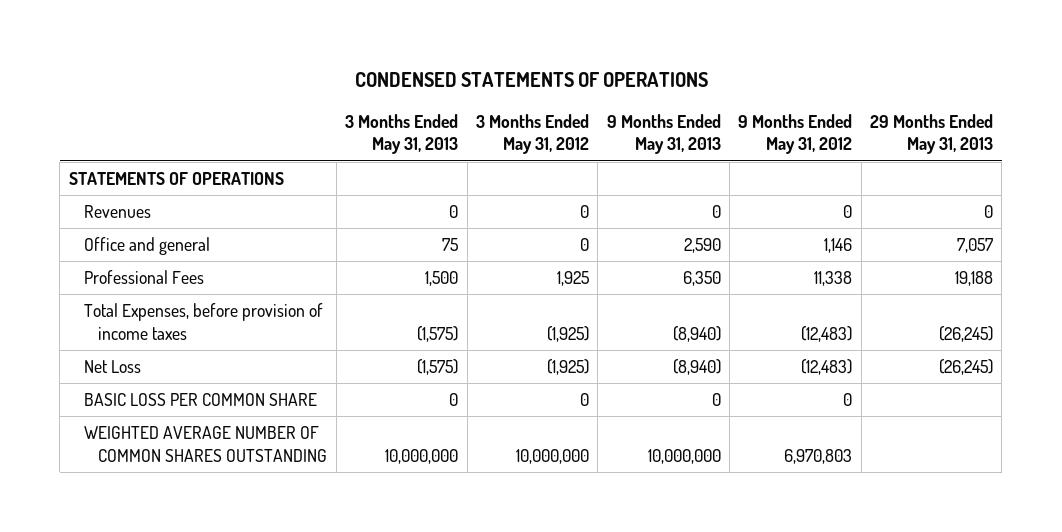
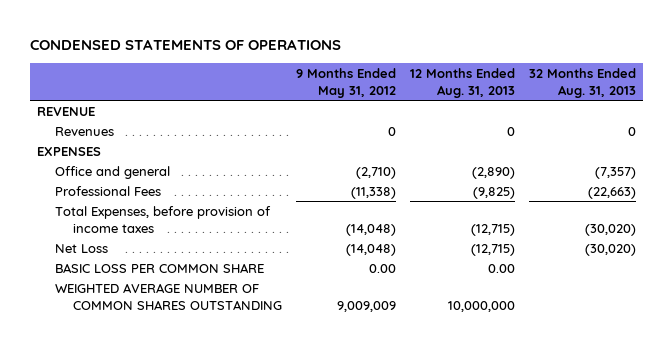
- | 3 Months Ended May 31, 2013 | 3 Months Ended May 31, 2012 | 9 Months Ended May 31, 2013 | 9 Months Ended May 31, 2012 | 29 Months Ended May 31, 2013
+ | 9 Months Ended May 31, 2012 | 12 Months Ended Aug. 31, 2013 | 32 Months Ended Aug. 31, 2013
- STATEMENTS OF OPERATIONS
+ REVENUE
- Office and general | 75 | 0 | 2,590 | 1,146 | 7,057
- Professional Fees | 1,500 | 1,925 | 6,350 | 11,338 | 19,188
- Total Expenses, before provision of income taxes | (1,575) | (1,925) | (8,940) | (12,483) | (26,245)
- Net Loss | (1,575) | (1,925) | (8,940) | (12,483) | (26,245)
- BASIC LOSS PER COMMON SHARE | 0 | 0 | 0 | 0 |
- WEIGHTED AVERAGE NUMBER OF COMMON SHARES OUTSTANDING | 10,000,000 | 10,000,000 | 10,000,000 | 6,970,803 |
+ EXPENSES
+ Office and general | (2,710) | (2,890) | (7,357)
+ Professional Fees | (11,338) | (9,825) | (22,663)
+ Total Expenses, before provision of income taxes | (14,048) | (12,715) | (30,020)
+ Net Loss | (14,048) | (12,715) | (30,020)
+ BASIC LOSS PER COMMON SHARE | 0.00 | 0.00 |
+ WEIGHTED AVERAGE NUMBER OF COMMON SHARES OUTSTANDING | 9,009,009 | 10,000,000 |

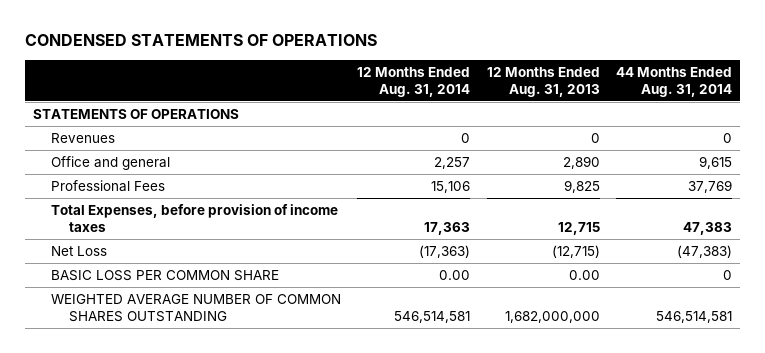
- | 9 Months Ended May 31, 2012 | 12 Months Ended Aug. 31, 2013 | 32 Months Ended Aug. 31, 2013
+ | 12 Months Ended Aug. 31, 2014 | 12 Months Ended Aug. 31, 2013 | 44 Months Ended Aug. 31, 2014
- REVENUE
+ STATEMENTS OF OPERATIONS
- EXPENSES
- Office and general | (2,710) | (2,890) | (7,357)
- Professional Fees | (11,338) | (9,825) | (22,663)
- Total Expenses, before provision of income taxes | (14,048) | (12,715) | (30,020)
+ Office and general | 2,257 | 2,890 | 9,615
+ Professional Fees | 15,106 | 9,825 | 37,769
+ Total Expenses, before provision of income taxes | 17,363 | 12,715 | 47,383
- WEIGHTED AVERAGE NUMBER OF COMMON SHARES OUTSTANDING | 9,009,009 | 10,000,000 |
+ WEIGHTED AVERAGE NUMBER OF COMMON SHARES OUTSTANDING | 546,514,581 | 1,682,000,000 | 546,514,581

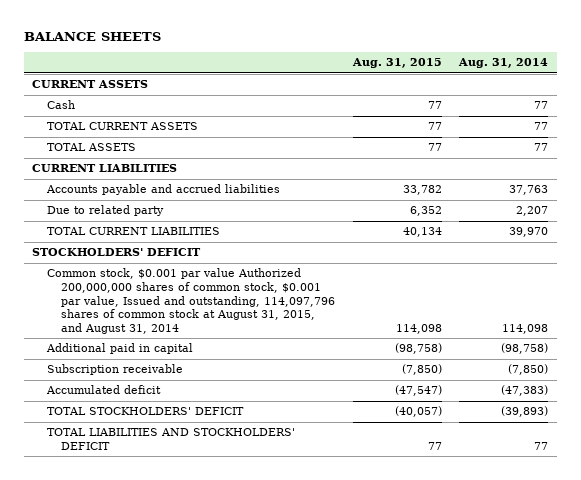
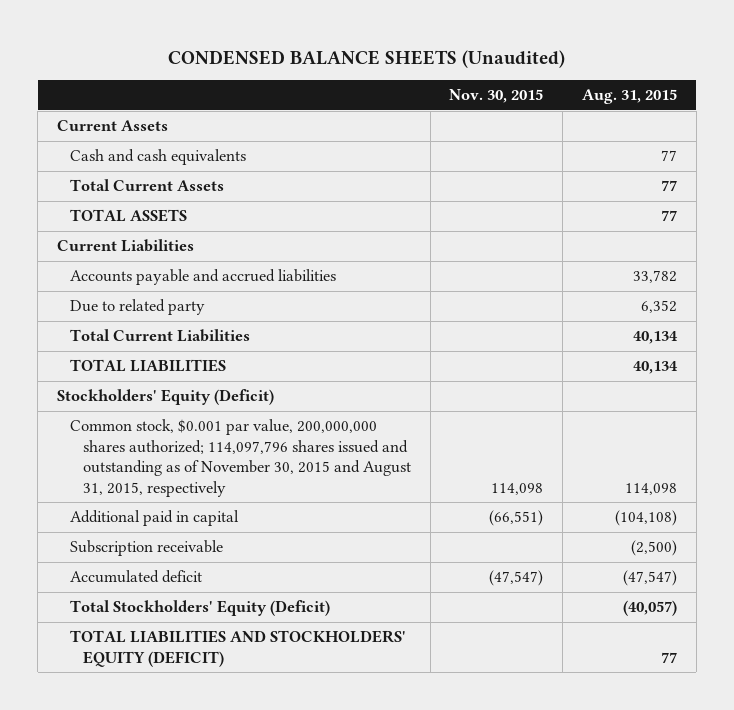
- BALANCE SHEETS
+ CONDENSED BALANCE SHEETS (Unaudited)
- | Aug. 31, 2015 | Aug. 31, 2014
+ | Nov. 30, 2015 | Aug. 31, 2015
- CURRENT ASSETS
- Cash | 77 | 77
- TOTAL CURRENT ASSETS | 77 | 77
+ Current Assets
+ Cash and cash equivalents | | 77
+ Total Current Assets | | 77
- CURRENT LIABILITIES
+ Current Liabilities
- TOTAL CURRENT LIABILITIES | 40,134 | 39,970
- STOCKHOLDERS' DEFICIT
- Common stock, $0.001 par value Authorized 200,000,000 shares of common stock, $0.001 par value, Issued and outstanding, 114,097,796 shares of common stock at August 31, 2015, and August 31, 2014 | 114,098 | 114,098
- Additional paid in capital | (98,758) | (98,758)
- Subscription receivable | (7,850) | (7,850)
+ Total Current Liabilities | | 40,134
+ TOTAL LIABILITIES | | 40,134
+ Stockholders' Equity (Deficit)
+ Common stock, $0.001 par value, 200,000,000 shares authorized; 114,097,796 shares issued and outstanding as of November 30, 2015 and August 31, 2015, respectively | 114,098 | 114,098
+ Additional paid in capital | (66,551) | (104,108)
+ Subscription receivable | | (2,500)
- TOTAL STOCKHOLDERS' DEFICIT | (40,057) | (39,893)
- TOTAL LIABILITIES AND STOCKHOLDERS' DEFICIT | 77 | 77
+ Total Stockholders' Equity (Deficit) | | (40,057)
+ TOTAL LIABILITIES AND STOCKHOLDERS' EQUITY (DEFICIT) | | 77

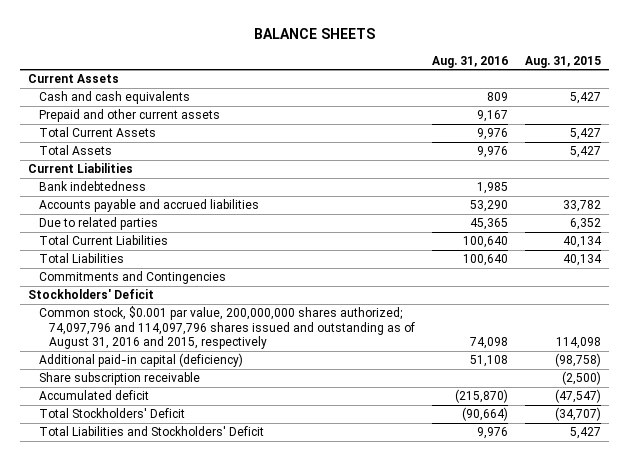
- CONDENSED BALANCE SHEETS (Unaudited)
+ BALANCE SHEETS
- | Nov. 30, 2015 | Aug. 31, 2015
+ | Aug. 31, 2016 | Aug. 31, 2015
- Cash and cash equivalents | | 77
- Total Current Assets | | 77
- TOTAL ASSETS | | 77
+ Cash and cash equivalents | 809 | 5,427
+ Prepaid and other current assets | 9,167 |
+ Total Current Assets | 9,976 | 5,427
+ Total Assets | 9,976 | 5,427
+ Bank indebtedness | 1,985 |
- Due to related party | | 6,352
+ Due to related parties | 45,365 | 6,352
- TOTAL LIABILITIES | | 40,134
- Stockholders' Equity (Deficit)
- Common stock, $0.001 par value, 200,000,000 shares authorized; 114,097,796 shares issued and outstanding as of November 30, 2015 and August 31, 2015, respectively | 114,098 | 114,098
- Additional paid in capital | (66,551) | (104,108)
- Subscription receivable | | (2,500)
+ Total Liabilities | 100,640 | 40,134
+ Commitments and Contingencies
+ Stockholders' Deficit
+ Common stock, $0.001 par value, 200,000,000 shares authorized; 74,097,796 and 114,097,796 shares issued and outstanding as of August 31, 2016 and 2015, respectively | 74,098 | 114,098
+ Additional paid-in capital (deficiency) | 51,108 | (98,758)
+ Share subscription receivable | | (2,500)
- Total Stockholders' Equity (Deficit) | | (40,057)
- TOTAL LIABILITIES AND STOCKHOLDERS' EQUITY (DEFICIT) | | 77
+ Total Stockholders' Deficit | (90,664) | (34,707)
+ Total Liabilities and Stockholders' Deficit | 9,976 | 5,427

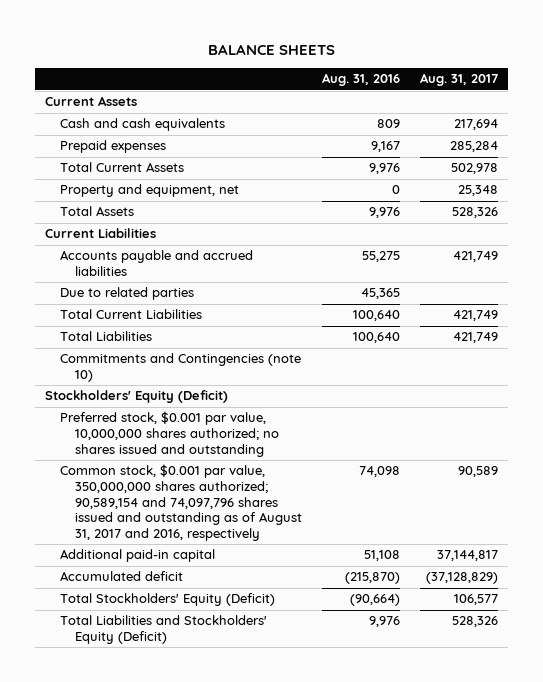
- | Aug. 31, 2016 | Aug. 31, 2015
+ | Aug. 31, 2016 | Aug. 31, 2017
- Prepaid and other current assets | 9,167 |
+ Prepaid expenses | 9,167 | 285,284
+ Property and equipment, net | 0 | 25,348
- Bank indebtedness | 1,985 |
- Accounts payable and accrued liabilities | 53,290 | 33,782
+ Accounts payable and accrued liabilities | 55,275 | 421,749
- Commitments and Contingencies
- Stockholders' Deficit
- Common stock, $0.001 par value, 200,000,000 shares authorized; 74,097,796 and 114,097,796 shares issued and outstanding as of August 31, 2016 and 2015, respectively | 74,098 | 114,098
- Additional paid-in capital (deficiency) | 51,108 | (98,758)
- Share subscription receivable | | (2,500)
+ Commitments and Contingencies (note 10)
+ Stockholders' Equity (Deficit)
+ Preferred stock, $0.001 par value, 10,000,000 shares authorized; no shares issued and outstanding
+ Common stock, $0.001 par value, 350,000,000 shares authorized; 90,589,154 and 74,097,796 shares issued and outstanding as of August 31, 2017 and 2016, respectively | 74,098 | 90,589
+ Additional paid-in capital | 51,108 | 37,144,817
- Total Stockholders' Deficit | (90,664) | (34,707)
- Total Liabilities and Stockholders' Deficit | 9,976 | 5,427
+ Total Stockholders' Equity (Deficit) | (90,664) | 106,577
+ Total Liabilities and Stockholders' Equity (Deficit) | 9,976 | 528,326

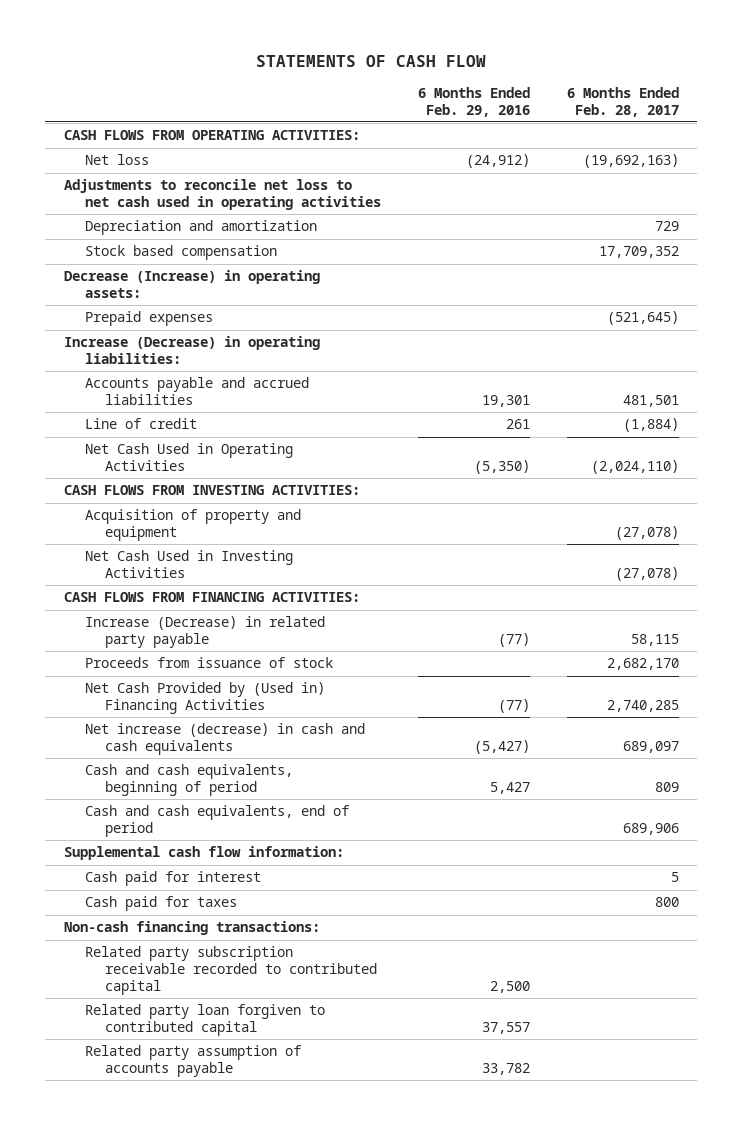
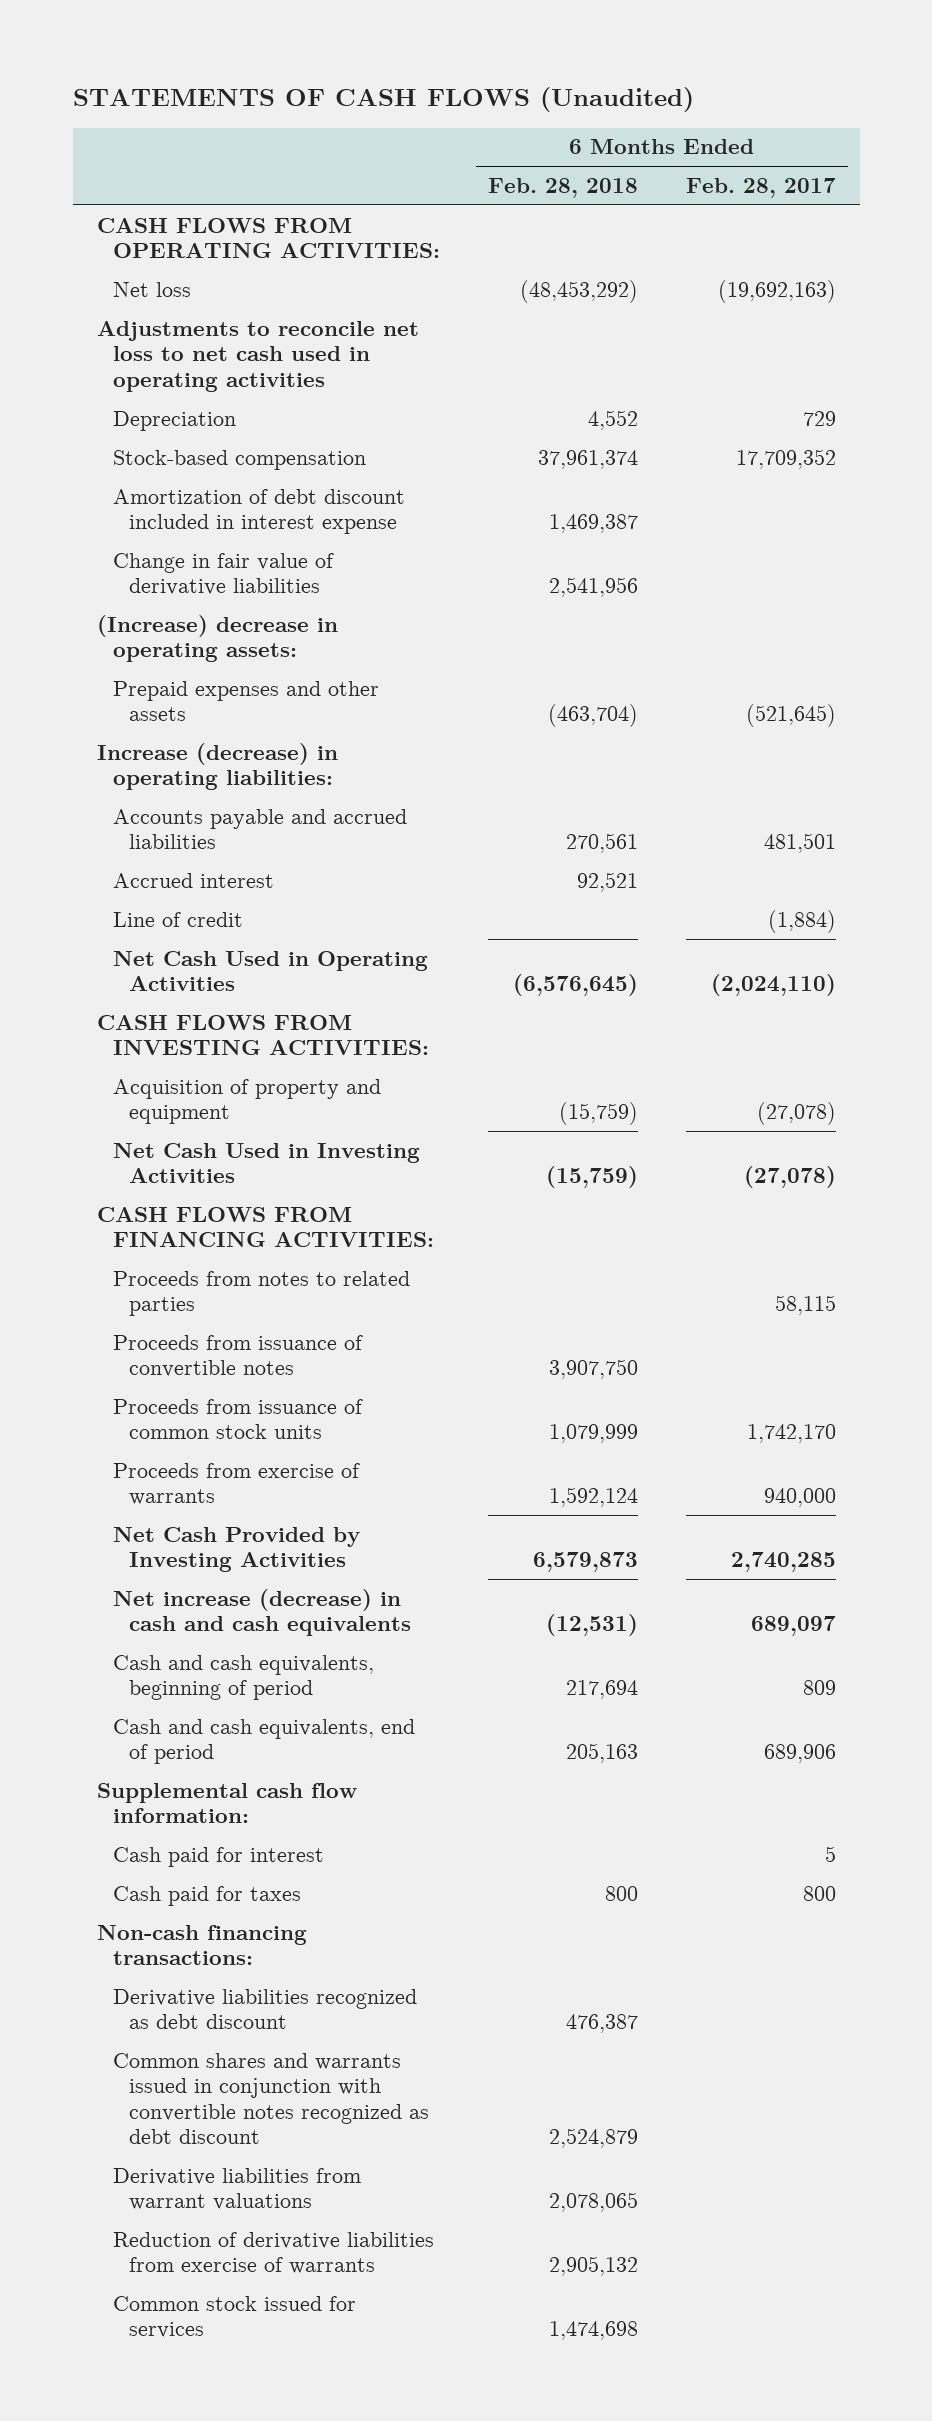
- STATEMENTS OF CASH FLOW
+ STATEMENTS OF CASH FLOWS (Unaudited)
- | 6 Months Ended Feb. 29, 2016 | 6 Months Ended Feb. 28, 2017
+ | 6 Months Ended Feb. 28, 2018 | 6 Months Ended Feb. 28, 2017
- Depreciation and amortization | | 729
- Stock based compensation | | 17,709,352
- Decrease (Increase) in operating assets:
- Prepaid expenses | | (521,645)
- Increase (Decrease) in operating liabilities:
+ Depreciation | 4,552 | 729
+ Stock-based compensation | 37,961,374 | 17,709,352
+ Amortization of debt discount included in interest expense | 1,469,387 |
+ Change in fair value of derivative liabilities | 2,541,956 |
+ (Increase) decrease in operating assets:
+ Prepaid expenses and other assets | (463,704) | (521,645)
+ Increase (decrease) in operating liabilities:
+ Accrued interest | 92,521 |
- Increase (Decrease) in related party payable | (77) | 58,115
- Proceeds from issuance of stock | | 2,682,170
- Net Cash Provided by (Used in) Financing Activities | (77) | 2,740,285
+ Proceeds from notes to related parties | | 58,115
+ Proceeds from issuance of convertible notes | 3,907,750 |
+ Proceeds from issuance of common stock units | 1,079,999 | 1,742,170
+ Proceeds from exercise of warrants | 1,592,124 | 940,000
+ Net Cash Provided by Investing Activities | 6,579,873 | 2,740,285
- Related party subscription receivable recorded to contributed capital | 2,500 |
- Related party loan forgiven to contributed capital | 37,557 |
- Related party assumption of accounts payable | 33,782 |
+ Derivative liabilities recognized as debt discount | 476,387 |
+ Common shares and warrants issued in conjunction with convertible notes recognized as debt discount | 2,524,879 |
+ Derivative liabilities from warrant valuations | 2,078,065 |
+ Reduction of derivative liabilities from exercise of warrants | 2,905,132 |
+ Common stock issued for services | 1,474,698 |

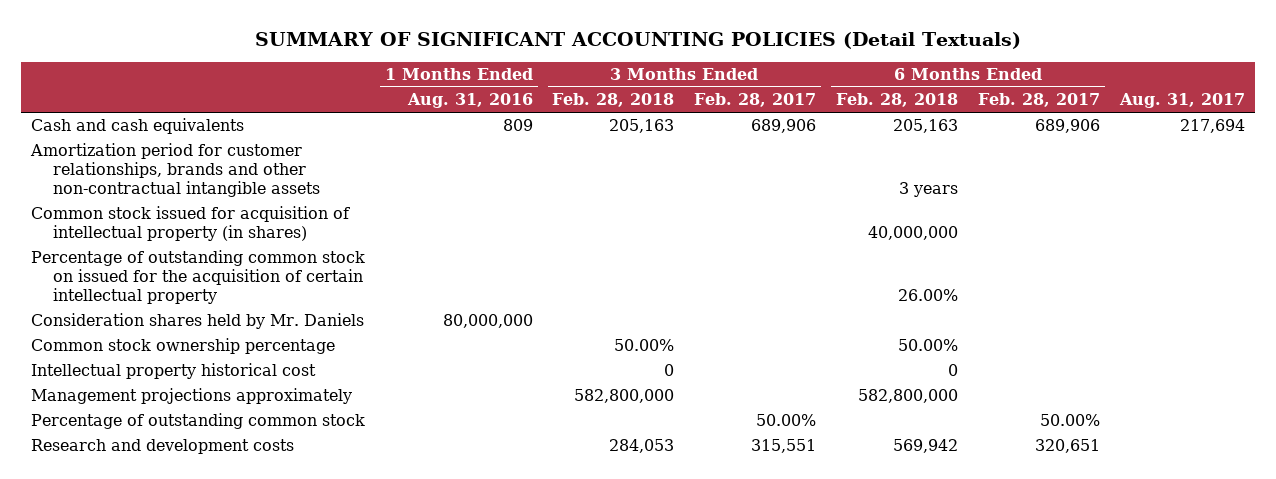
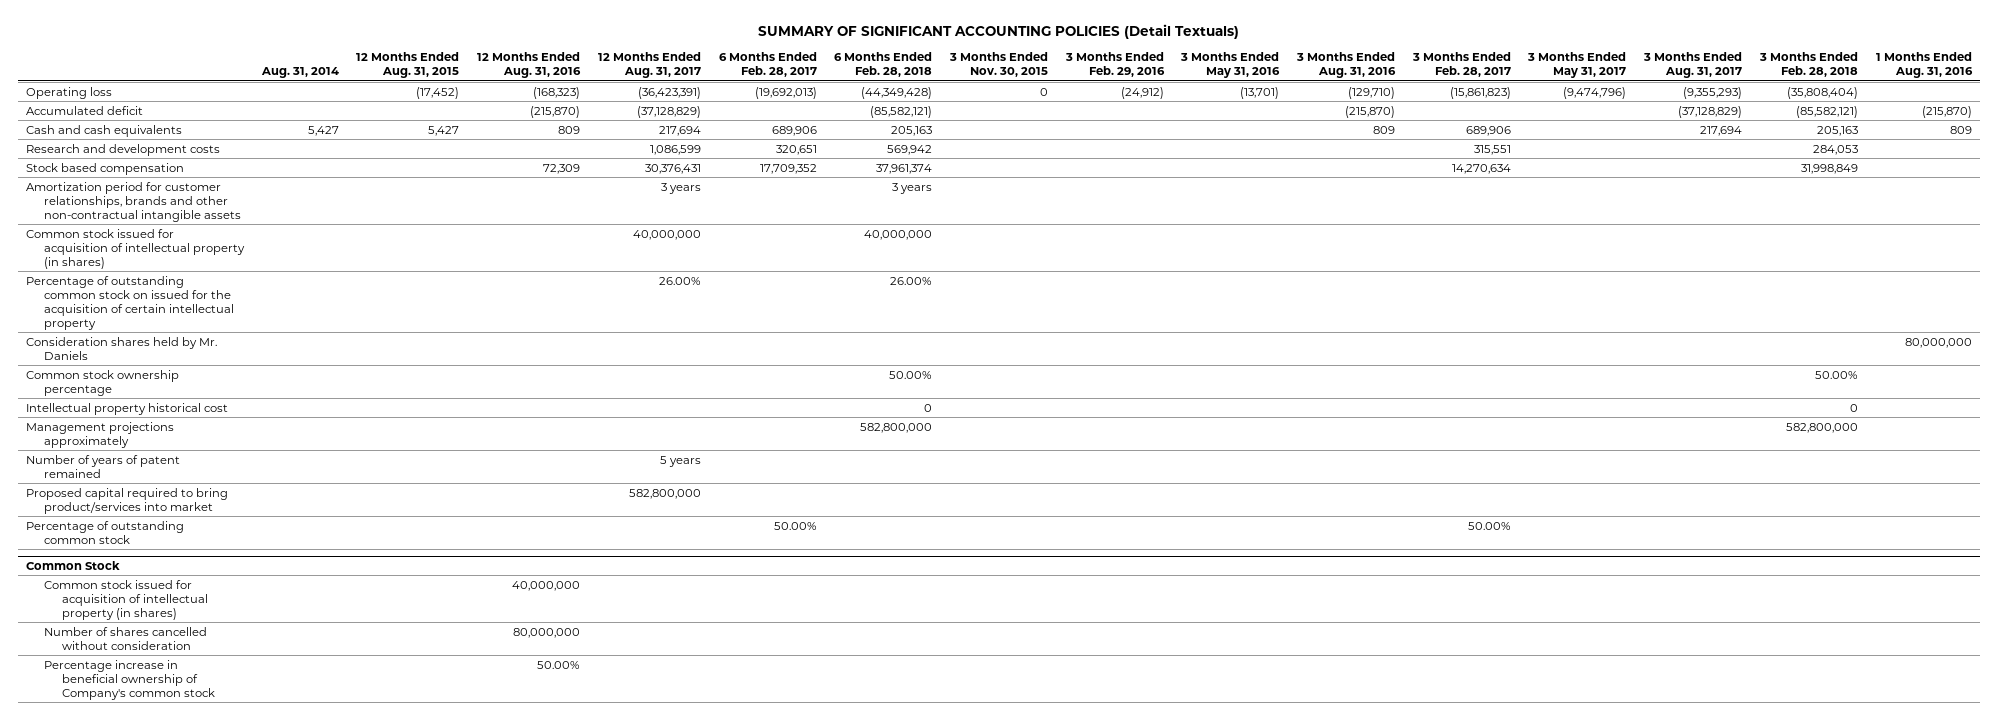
- | 1 Months Ended Aug. 31, 2016 | 3 Months Ended Feb. 28, 2018 | 3 Months Ended Feb. 28, 2017 | 6 Months Ended Feb. 28, 2018 | 6 Months Ended Feb. 28, 2017 | Aug. 31, 2017
+ | Aug. 31, 2014 | 12 Months Ended Aug. 31, 2015 | 12 Months Ended Aug. 31, 2016 | 12 Months Ended Aug. 31, 2017 | 6 Months Ended Feb. 28, 2017 | 6 Months Ended Feb. 28, 2018 | 3 Months Ended Nov. 30, 2015 | 3 Months Ended Feb. 29, 2016 | 3 Months Ended May 31, 2016 | 3 Months Ended Aug. 31, 2016 | 3 Months Ended Feb. 28, 2017 | 3 Months Ended May 31, 2017 | 3 Months Ended Aug. 31, 2017 | 3 Months Ended Feb. 28, 2018 | 1 Months Ended Aug. 31, 2016
+ Operating loss | | (17,452) | (168,323) | (36,423,391) | (19,692,013) | (44,349,428) | 0 | (24,912) | (13,701) | (129,710) | (15,861,823) | (9,474,796) | (9,355,293) | (35,808,404) |
+ Accumulated deficit | | | (215,870) | (37,128,829) | | (85,582,121) | | | | (215,870) | | | (37,128,829) | (85,582,121) | (215,870)
moved up: Research and development costs | | | | 1,086,599 | 320,651 | 569,942 | | | | | 315,551 | | | 284,053 |
+ Stock based compensation | | | 72,309 | 30,376,431 | 17,709,352 | 37,961,374 | | | | | 14,270,634 | | | 31,998,849 |
+ Number of years of patent remained | | | | 5 years | | | | | | | | | | |
+ Proposed capital required to bring product/services into market | | | | 582,800,000 | | | | | | | | | | |
+ Common Stock
+ Common stock issued for acquisition of intellectual property (in shares) | | | 40,000,000 | | | | | | | | | | | |
+ Number of shares cancelled without consideration | | | 80,000,000 | | | | | | | | | | | |
+ Percentage increase in beneficial ownership of Company's common stock | | | 50.00% | | | | | | | | | | | |

